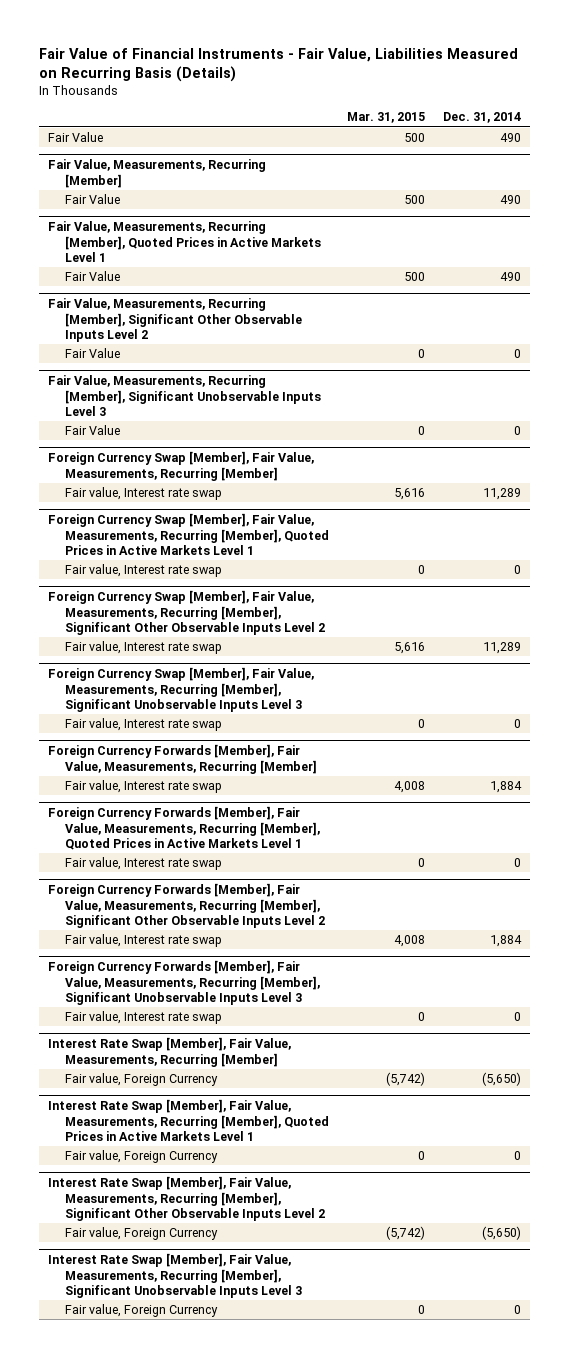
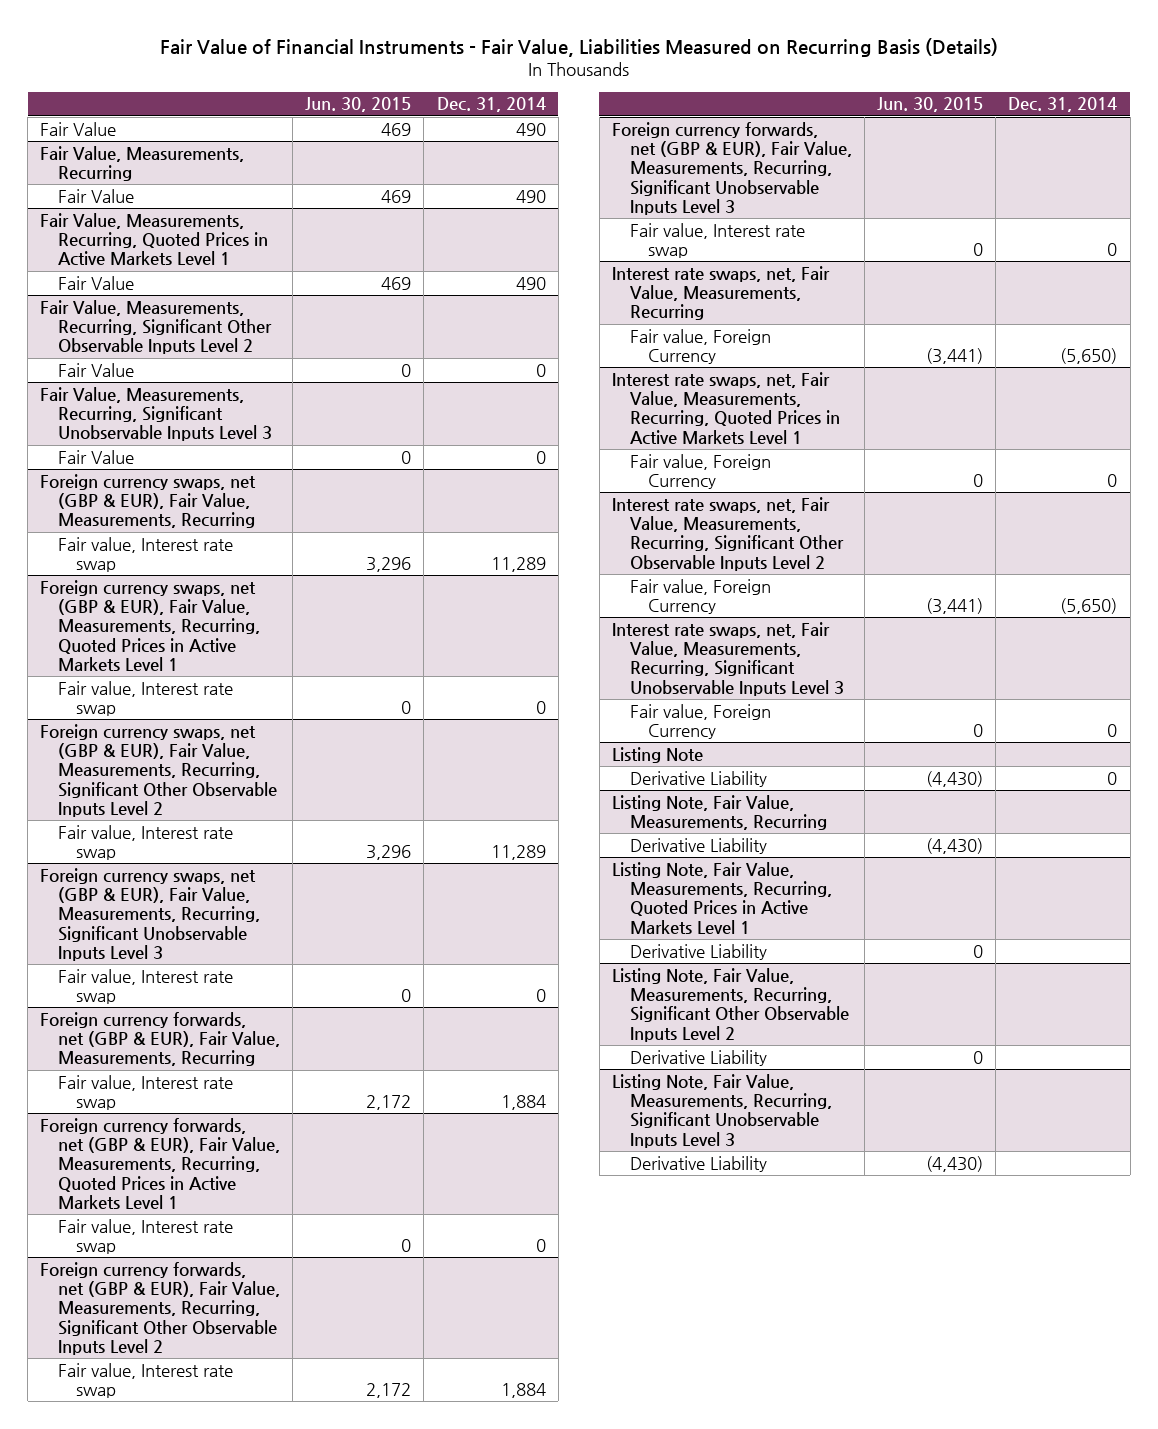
- | Mar. 31, 2015 | Dec. 31, 2014
+ | Jun. 30, 2015 | Dec. 31, 2014
- Fair Value, Measurements, Recurring [Member]
+ Fair Value, Measurements, Recurring
- Fair Value, Measurements, Recurring [Member], Quoted Prices in Active Markets Level 1
+ Fair Value, Measurements, Recurring, Quoted Prices in Active Markets Level 1
- Fair Value, Measurements, Recurring [Member], Significant Other Observable Inputs Level 2
+ Fair Value, Measurements, Recurring, Significant Other Observable Inputs Level 2
- Fair Value, Measurements, Recurring [Member], Significant Unobservable Inputs Level 3
+ Fair Value, Measurements, Recurring, Significant Unobservable Inputs Level 3
- Foreign Currency Swap [Member], Fair Value, Measurements, Recurring [Member]
+ Foreign currency swaps, net (GBP & EUR), Fair Value, Measurements, Recurring
- Foreign Currency Swap [Member], Fair Value, Measurements, Recurring [Member], Quoted Prices in Active Markets Level 1
+ Foreign currency swaps, net (GBP & EUR), Fair Value, Measurements, Recurring, Quoted Prices in Active Markets Level 1
- Foreign Currency Swap [Member], Fair Value, Measurements, Recurring [Member], Significant Other Observable Inputs Level 2
+ Foreign currency swaps, net (GBP & EUR), Fair Value, Measurements, Recurring, Significant Other Observable Inputs Level 2
- Foreign Currency Swap [Member], Fair Value, Measurements, Recurring [Member], Significant Unobservable Inputs Level 3
+ Foreign currency swaps, net (GBP & EUR), Fair Value, Measurements, Recurring, Significant Unobservable Inputs Level 3
- Foreign Currency Forwards [Member], Fair Value, Measurements, Recurring [Member]
+ Foreign currency forwards, net (GBP & EUR), Fair Value, Measurements, Recurring
- Foreign Currency Forwards [Member], Fair Value, Measurements, Recurring [Member], Quoted Prices in Active Markets Level 1
+ Foreign currency forwards, net (GBP & EUR), Fair Value, Measurements, Recurring, Quoted Prices in Active Markets Level 1
- Foreign Currency Forwards [Member], Fair Value, Measurements, Recurring [Member], Significant Other Observable Inputs Level 2
+ Foreign currency forwards, net (GBP & EUR), Fair Value, Measurements, Recurring, Significant Other Observable Inputs Level 2
- Foreign Currency Forwards [Member], Fair Value, Measurements, Recurring [Member], Significant Unobservable Inputs Level 3
+ Foreign currency forwards, net (GBP & EUR), Fair Value, Measurements, Recurring, Significant Unobservable Inputs Level 3
- Interest Rate Swap [Member], Fair Value, Measurements, Recurring [Member]
+ Interest rate swaps, net, Fair Value, Measurements, Recurring
- Interest Rate Swap [Member], Fair Value, Measurements, Recurring [Member], Quoted Prices in Active Markets Level 1
+ Interest rate swaps, net, Fair Value, Measurements, Recurring, Quoted Prices in Active Markets Level 1
- Interest Rate Swap [Member], Fair Value, Measurements, Recurring [Member], Significant Other Observable Inputs Level 2
+ Interest rate swaps, net, Fair Value, Measurements, Recurring, Significant Other Observable Inputs Level 2
- Interest Rate Swap [Member], Fair Value, Measurements, Recurring [Member], Significant Unobservable Inputs Level 3
+ Interest rate swaps, net, Fair Value, Measurements, Recurring, Significant Unobservable Inputs Level 3
+ Listing Note
+ Derivative Liability | (4,430) | 0
+ Listing Note, Fair Value, Measurements, Recurring
+ Derivative Liability | (4,430) |
+ Listing Note, Fair Value, Measurements, Recurring, Quoted Prices in Active Markets Level 1
+ Derivative Liability | 0 |
+ Listing Note, Fair Value, Measurements, Recurring, Significant Other Observable Inputs Level 2
+ Derivative Liability | 0 |
+ Listing Note, Fair Value, Measurements, Recurring, Significant Unobservable Inputs Level 3
+ Derivative Liability | (4,430) |

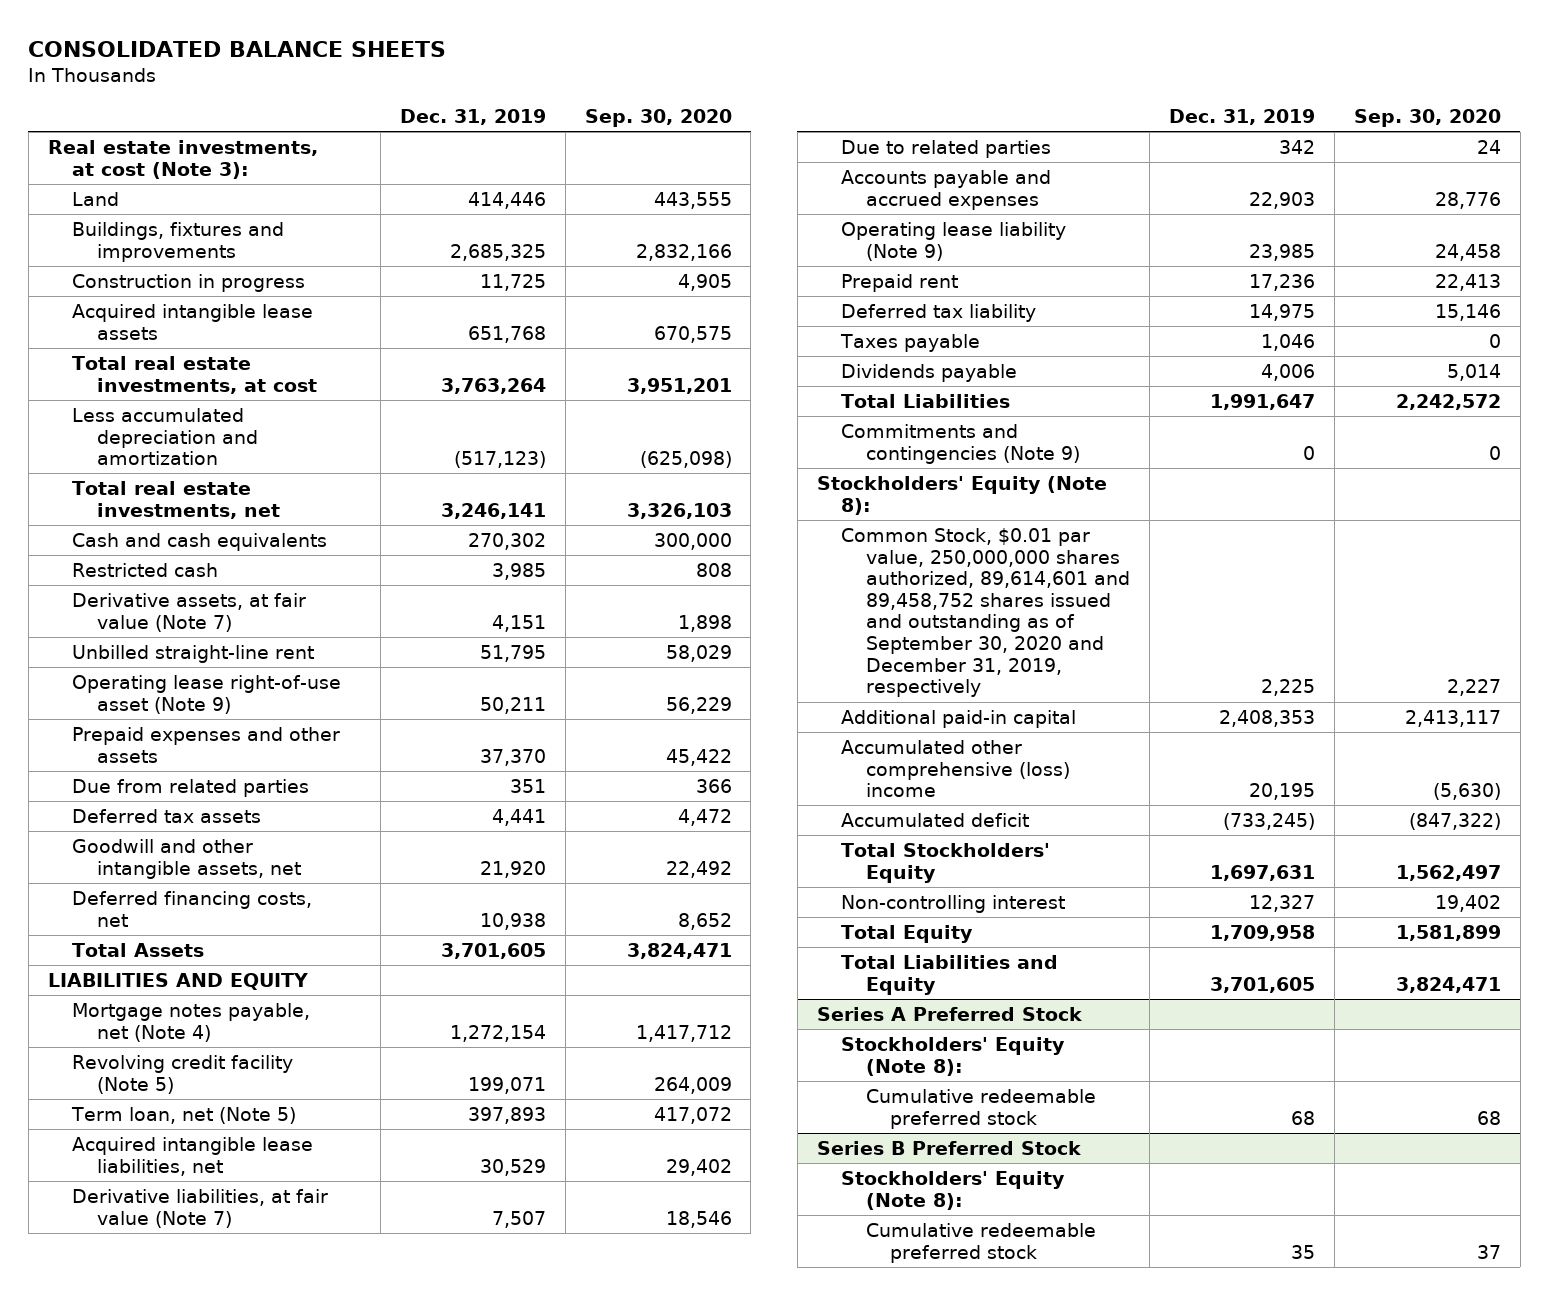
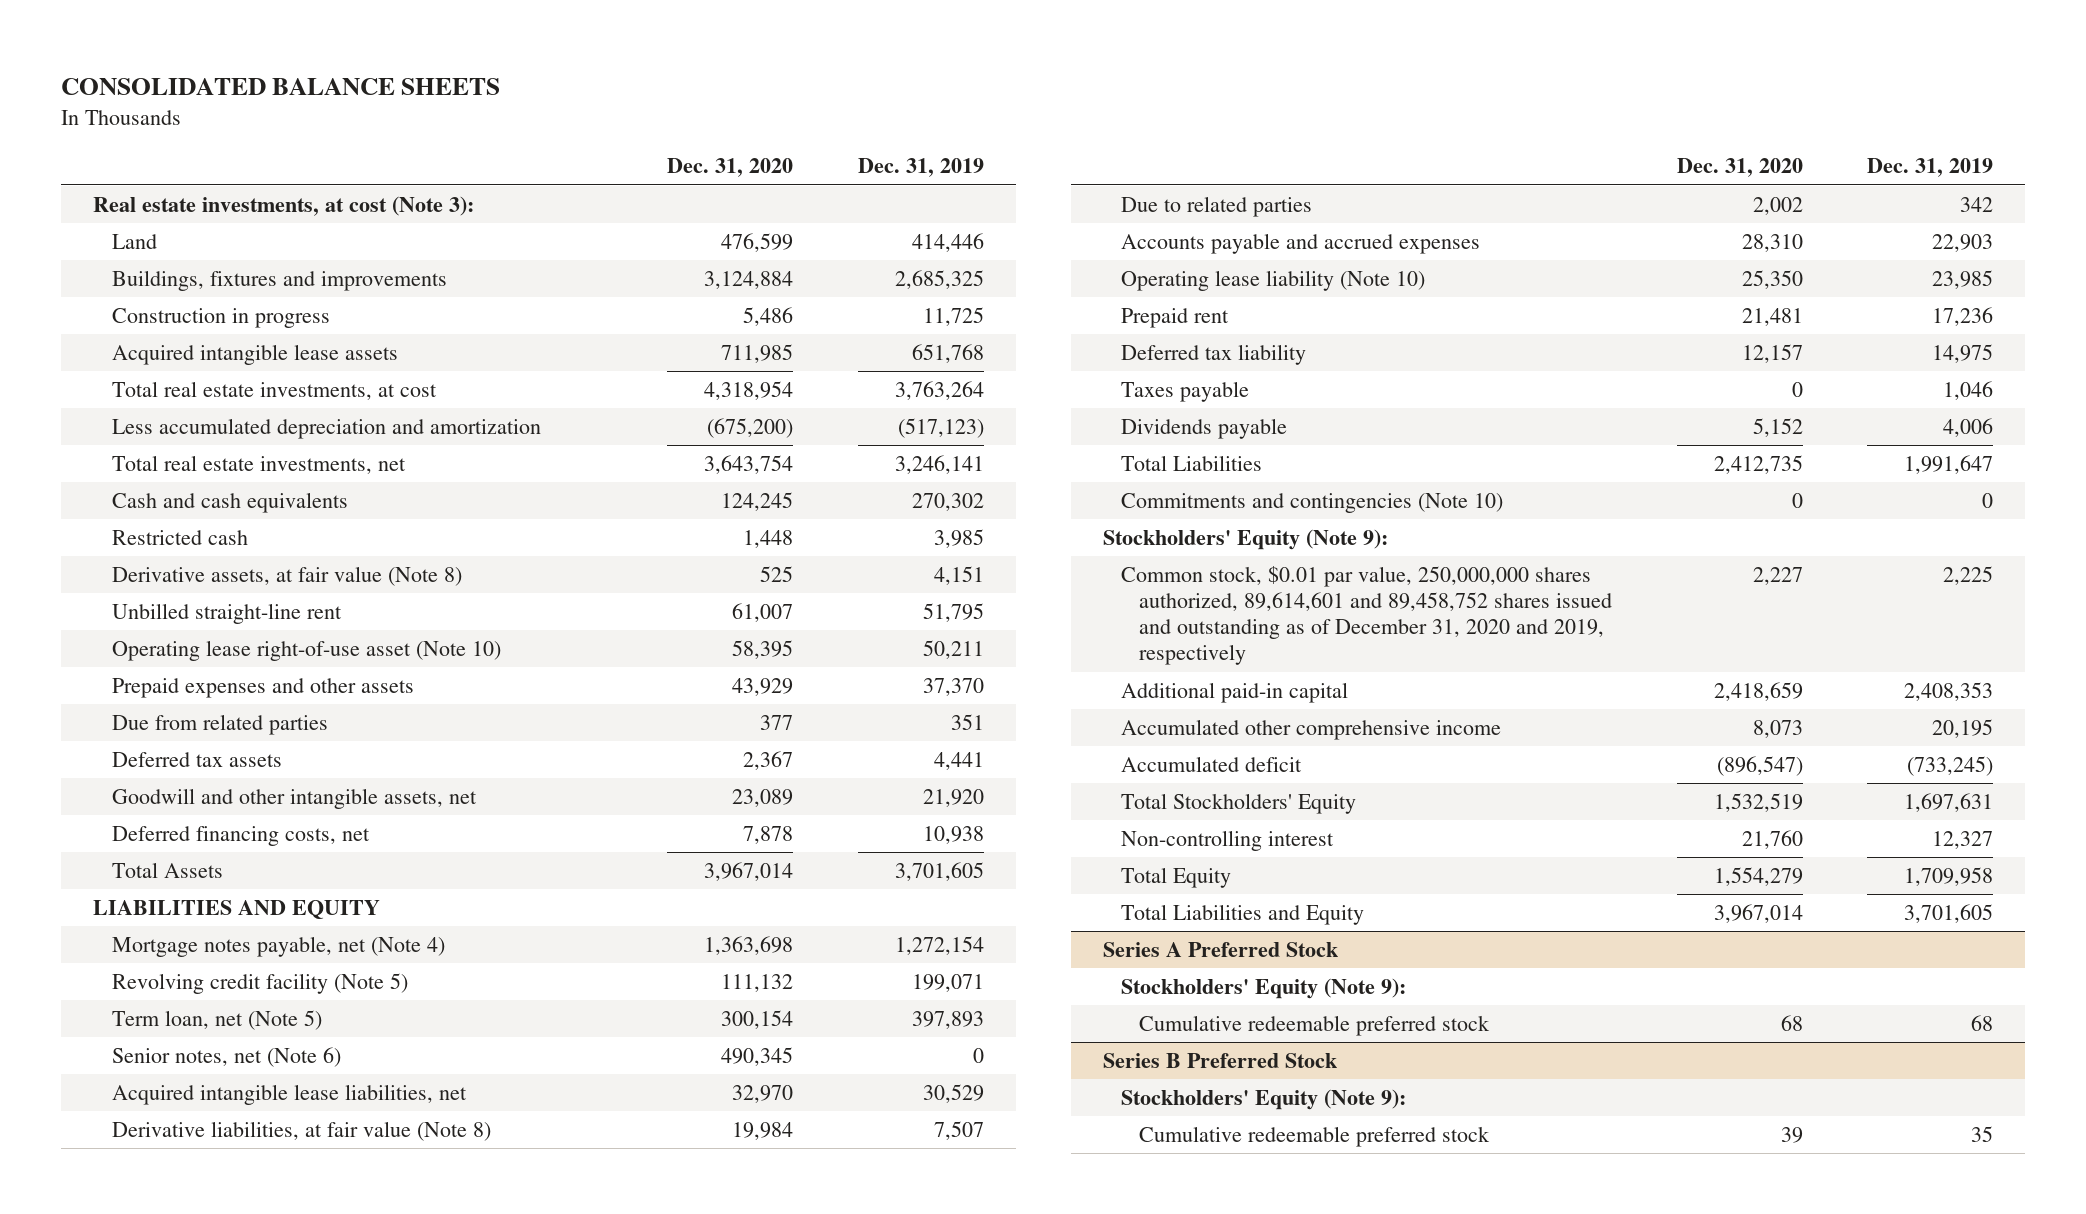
- | Dec. 31, 2019 | Sep. 30, 2020
+ | Dec. 31, 2020 | Dec. 31, 2019
- Derivative assets, at fair value (Note 7) | 4,151 | 1,898
+ Derivative assets, at fair value (Note 8) | 525 | 4,151
- Operating lease right-of-use asset (Note 9) | 50,211 | 56,229
+ Operating lease right-of-use asset (Note 10) | 58,395 | 50,211
+ Senior notes, net (Note 6) | 490,345 | 0
- Derivative liabilities, at fair value (Note 7) | 7,507 | 18,546
+ Derivative liabilities, at fair value (Note 8) | 19,984 | 7,507
- Operating lease liability (Note 9) | 23,985 | 24,458
+ Operating lease liability (Note 10) | 25,350 | 23,985
- Commitments and contingencies (Note 9) | 0 | 0
- Stockholders' Equity (Note 8):
- Common Stock, $0.01 par value, 250,000,000 shares authorized, 89,614,601 and 89,458,752 shares issued and outstanding as of September 30, 2020 and December 31, 2019, respectively | 2,225 | 2,227
+ Commitments and contingencies (Note 10) | 0 | 0
+ Stockholders' Equity (Note 9):
+ Common stock, $0.01 par value, 250,000,000 shares authorized, 89,614,601 and 89,458,752 shares issued and outstanding as of December 31, 2020 and 2019, respectively | 2,227 | 2,225
- Accumulated other comprehensive (loss) income | 20,195 | (5,630)
+ Accumulated other comprehensive income | 8,073 | 20,195
@ Series A Preferred Stock
- Stockholders' Equity (Note 8):
+ Stockholders' Equity (Note 9):
@ Series B Preferred Stock
- Stockholders' Equity (Note 8):
+ Stockholders' Equity (Note 9):

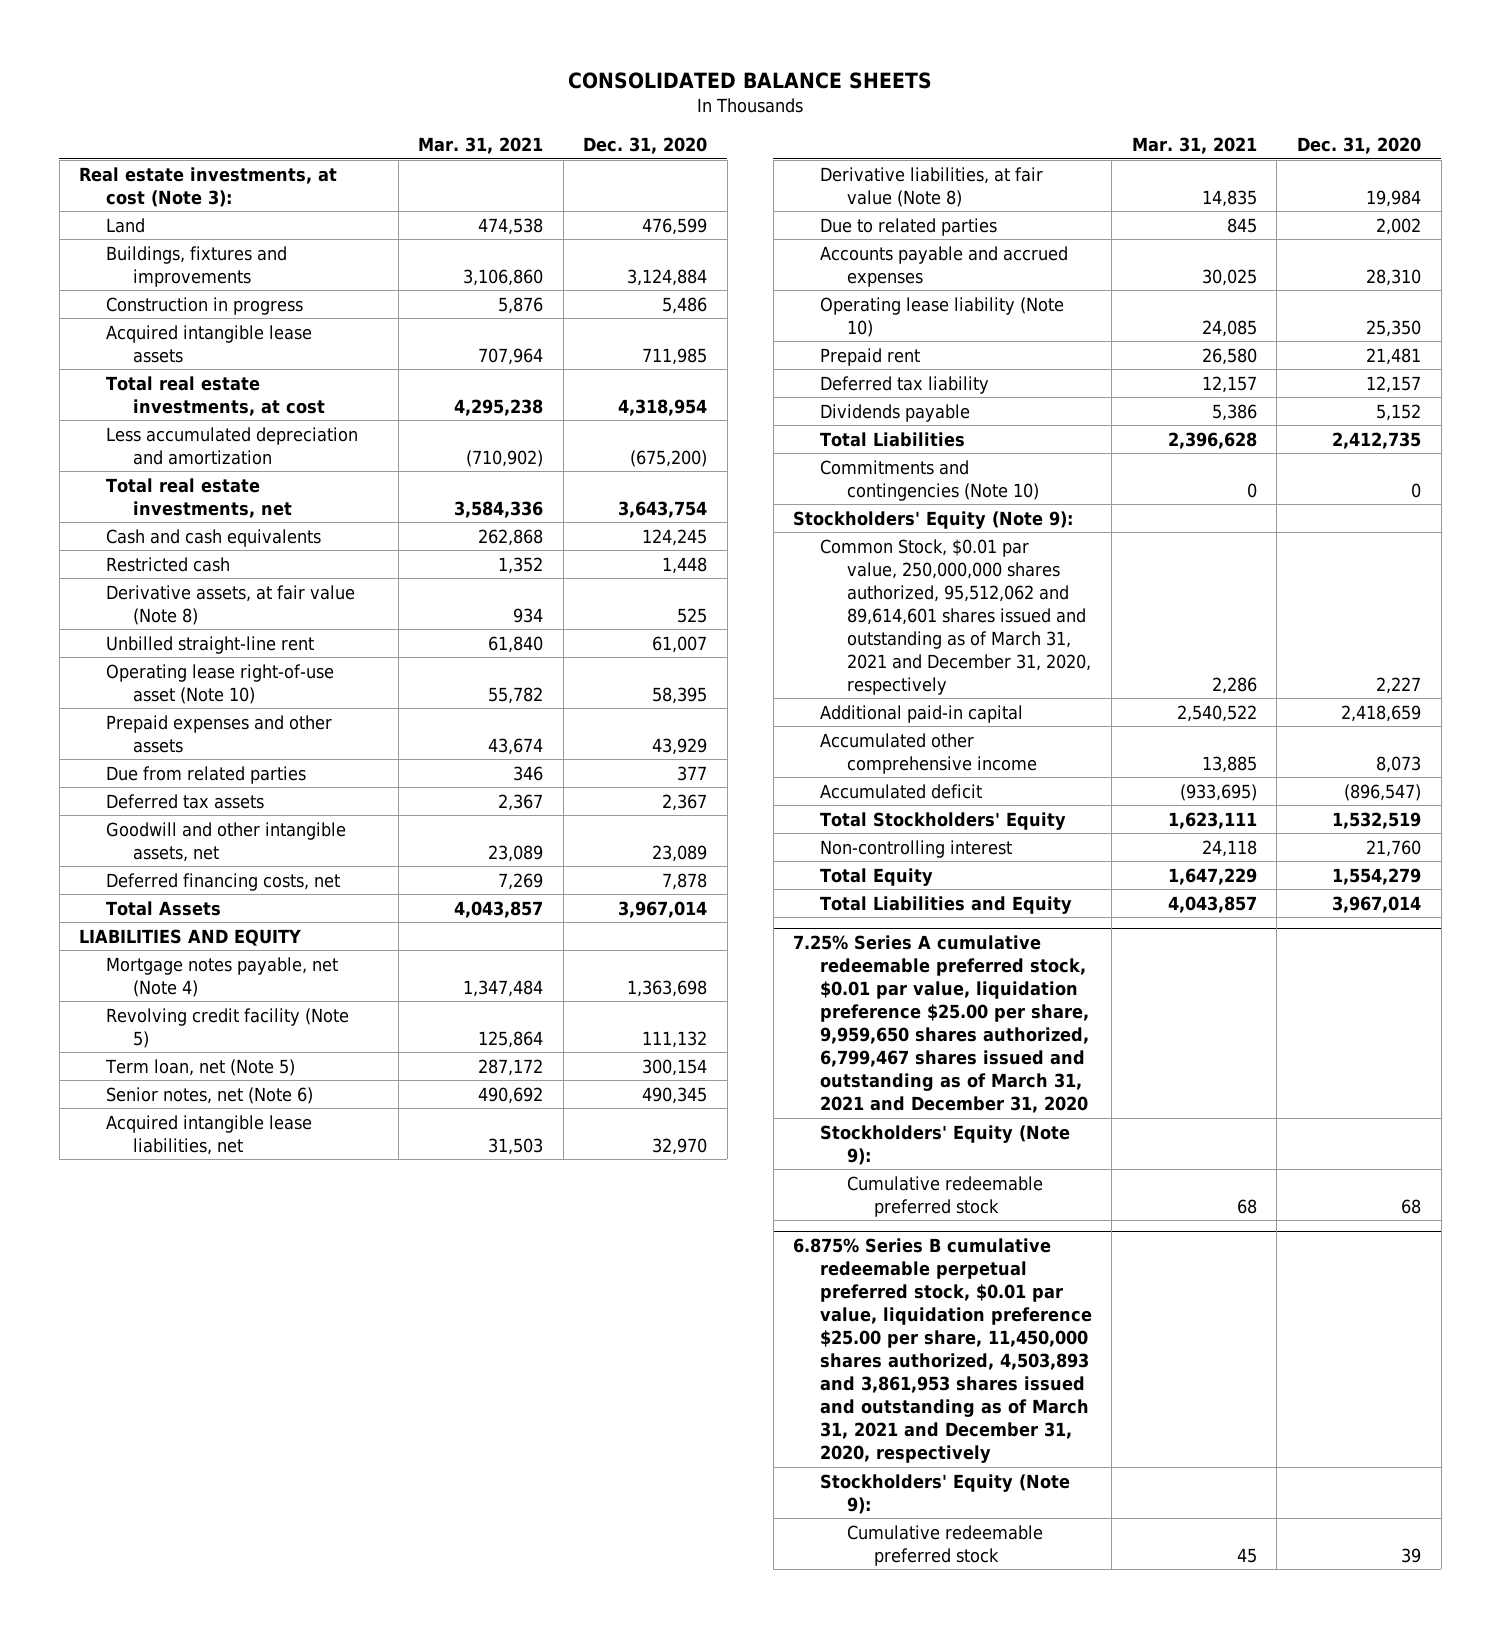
- | Dec. 31, 2020 | Dec. 31, 2019
+ | Mar. 31, 2021 | Dec. 31, 2020
- Taxes payable | 0 | 1,046
- Common stock, $0.01 par value, 250,000,000 shares authorized, 89,614,601 and 89,458,752 shares issued and outstanding as of December 31, 2020 and 2019, respectively | 2,227 | 2,225
+ Common Stock, $0.01 par value, 250,000,000 shares authorized, 95,512,062 and 89,614,601 shares issued and outstanding as of March 31, 2021 and December 31, 2020, respectively | 2,286 | 2,227
- Series A Preferred Stock
+ 7.25% Series A cumulative redeemable preferred stock, $0.01 par value, liquidation preference $25.00 per share, 9,959,650 shares authorized, 6,799,467 shares issued and outstanding as of March 31, 2021 and December 31, 2020
- Series B Preferred Stock
+ 6.875% Series B cumulative redeemable perpetual preferred stock, $0.01 par value, liquidation preference $25.00 per share, 11,450,000 shares authorized, 4,503,893 and 3,861,953 shares issued and outstanding as of March 31, 2021 and December 31, 2020, respectively

